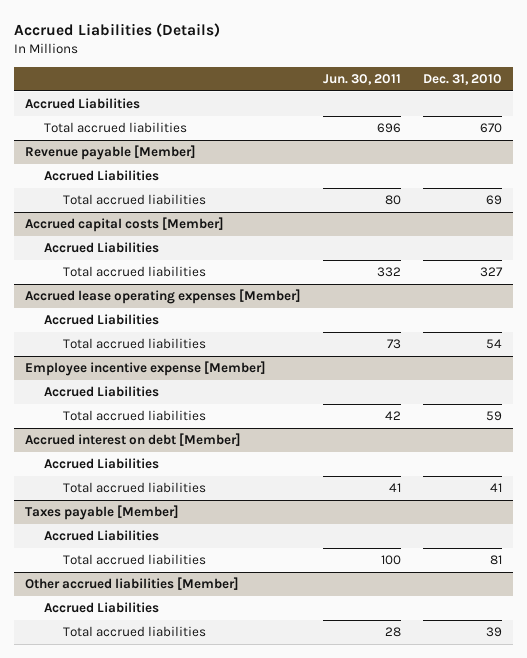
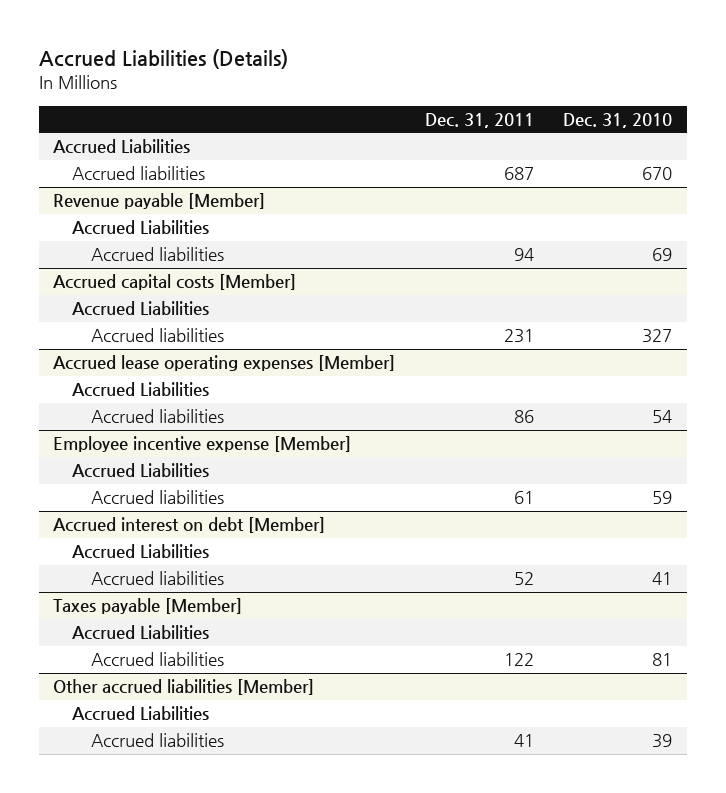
- | Jun. 30, 2011 | Dec. 31, 2010
+ | Dec. 31, 2011 | Dec. 31, 2010
- Total accrued liabilities | 696 | 670
+ Accrued liabilities | 687 | 670
@ Revenue payable [Member]
- Total accrued liabilities | 80 | 69
+ Accrued liabilities | 94 | 69
@ Accrued capital costs [Member]
- Total accrued liabilities | 332 | 327
+ Accrued liabilities | 231 | 327
@ Accrued lease operating expenses [Member]
- Total accrued liabilities | 73 | 54
+ Accrued liabilities | 86 | 54
@ Employee incentive expense [Member]
- Total accrued liabilities | 42 | 59
+ Accrued liabilities | 61 | 59
@ Accrued interest on debt [Member]
- Total accrued liabilities | 41 | 41
+ Accrued liabilities | 52 | 41
@ Taxes payable [Member]
- Total accrued liabilities | 100 | 81
+ Accrued liabilities | 122 | 81
@ Other accrued liabilities [Member]
- Total accrued liabilities | 28 | 39
+ Accrued liabilities | 41 | 39

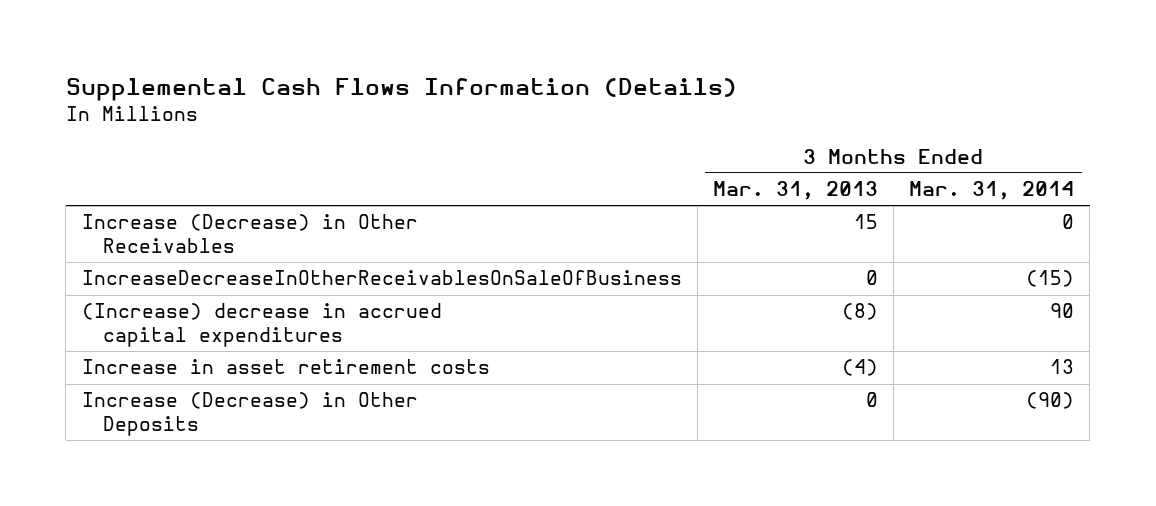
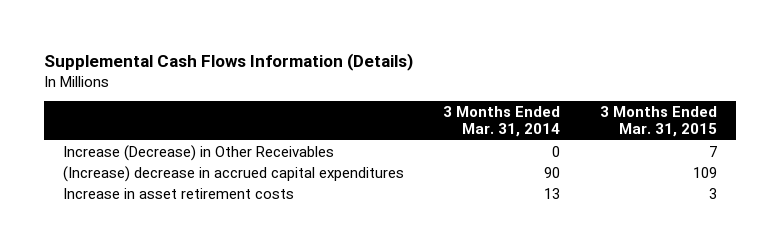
- | 3 Months Ended Mar. 31, 2013 | 3 Months Ended Mar. 31, 2014
+ | 3 Months Ended Mar. 31, 2014 | 3 Months Ended Mar. 31, 2015
- IncreaseDecreaseInOtherReceivablesOnSaleOfBusiness | 0 | (15)
- Increase (Decrease) in Other Deposits | 0 | (90)

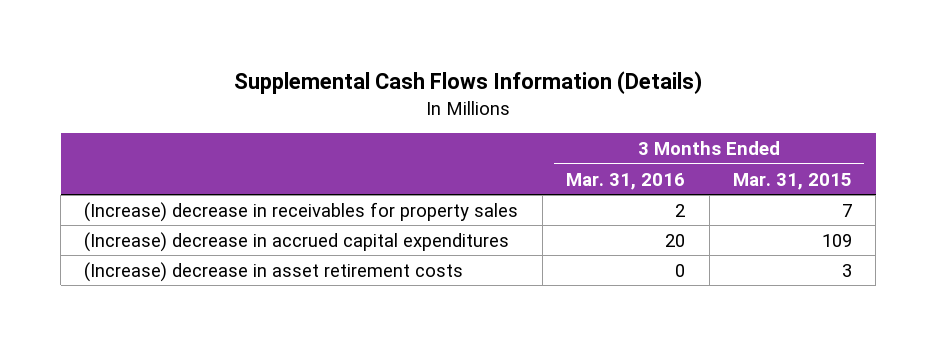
- | 3 Months Ended Mar. 31, 2014 | 3 Months Ended Mar. 31, 2015
+ | 3 Months Ended Mar. 31, 2016 | 3 Months Ended Mar. 31, 2015
- Increase (Decrease) in Other Receivables | 0 | 7
+ (Increase) decrease in receivables for property sales | 2 | 7
- Increase in asset retirement costs | 13 | 3
+ (Increase) decrease in asset retirement costs | 0 | 3

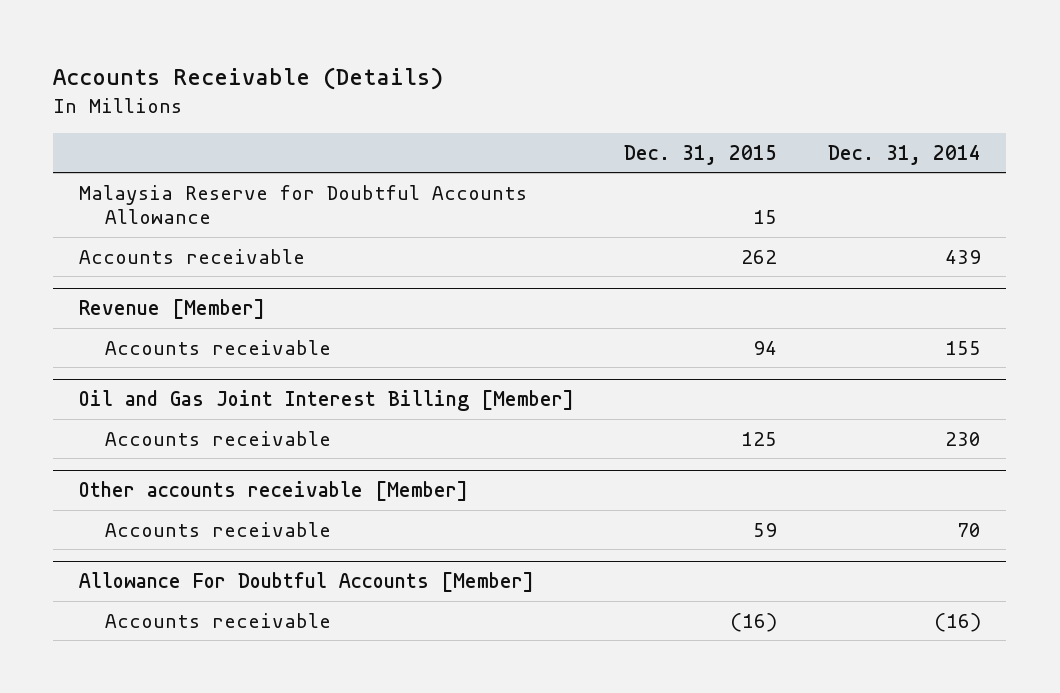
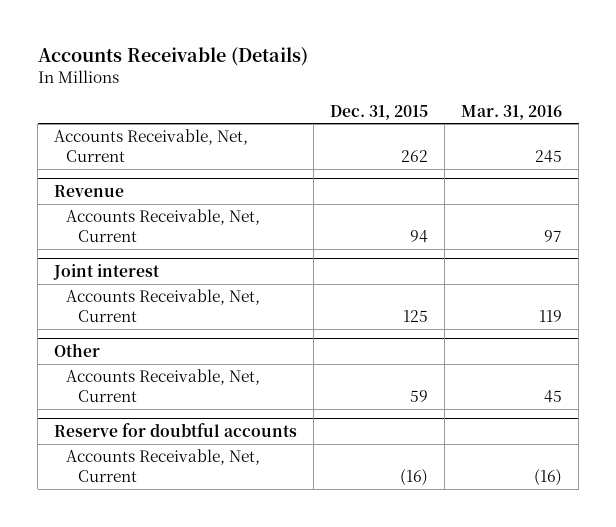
- | Dec. 31, 2015 | Dec. 31, 2014
+ | Dec. 31, 2015 | Mar. 31, 2016
- Malaysia Reserve for Doubtful Accounts Allowance | 15 |
- Accounts receivable | 262 | 439
- Revenue [Member]
- Accounts receivable | 94 | 155
- Oil and Gas Joint Interest Billing [Member]
- Accounts receivable | 125 | 230
- Other accounts receivable [Member]
- Accounts receivable | 59 | 70
- Allowance For Doubtful Accounts [Member]
- Accounts receivable | (16) | (16)
+ Accounts Receivable, Net, Current | 262 | 245
+ Revenue
+ Accounts Receivable, Net, Current | 94 | 97
+ Joint interest
+ Accounts Receivable, Net, Current | 125 | 119
+ Other
+ Accounts Receivable, Net, Current | 59 | 45
+ Reserve for doubtful accounts
+ Accounts Receivable, Net, Current | (16) | (16)

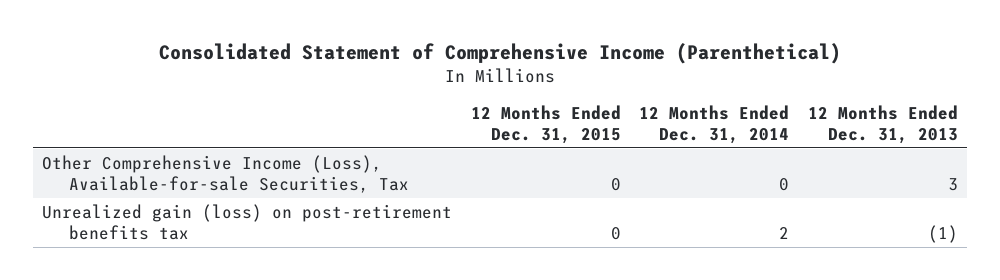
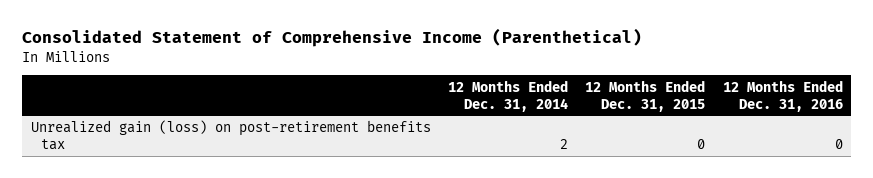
- | 12 Months Ended Dec. 31, 2015 | 12 Months Ended Dec. 31, 2014 | 12 Months Ended Dec. 31, 2013
+ | 12 Months Ended Dec. 31, 2014 | 12 Months Ended Dec. 31, 2015 | 12 Months Ended Dec. 31, 2016
- Other Comprehensive Income (Loss), Available-for-sale Securities, Tax | 0 | 0 | 3

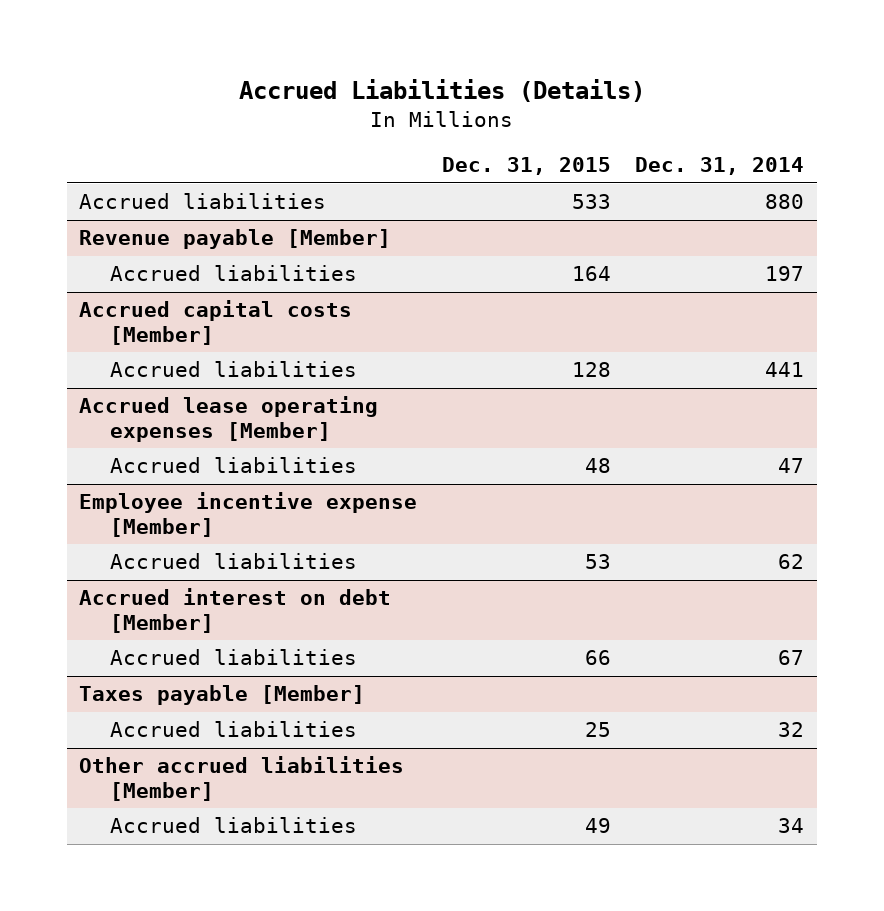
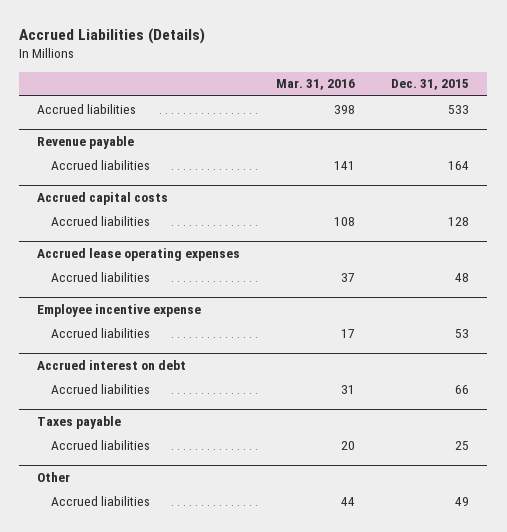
- | Dec. 31, 2015 | Dec. 31, 2014
+ | Mar. 31, 2016 | Dec. 31, 2015
- Revenue payable [Member]
+ Revenue payable
- Accrued capital costs [Member]
+ Accrued capital costs
- Accrued lease operating expenses [Member]
+ Accrued lease operating expenses
- Employee incentive expense [Member]
+ Employee incentive expense
- Accrued interest on debt [Member]
+ Accrued interest on debt
- Taxes payable [Member]
+ Taxes payable
- Other accrued liabilities [Member]
+ Other

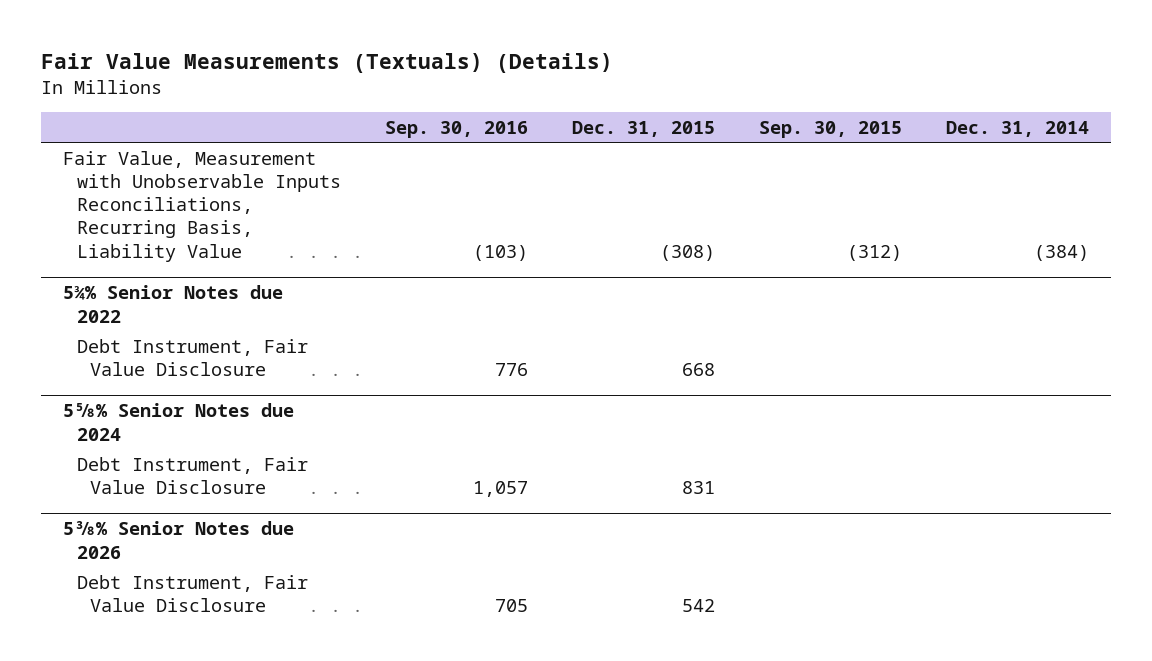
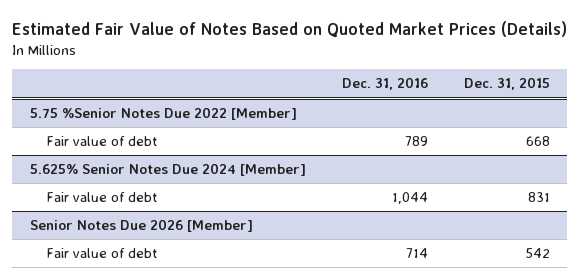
- Fair Value Measurements (Textuals) (Details)
+ Estimated Fair Value of Notes Based on Quoted Market Prices (Details)
- | Sep. 30, 2016 | Dec. 31, 2015 | Sep. 30, 2015 | Dec. 31, 2014
+ | Dec. 31, 2016 | Dec. 31, 2015
- Fair Value, Measurement with Unobservable Inputs Reconciliations, Recurring Basis, Liability Value | (103) | (308) | (312) | (384)
- 5¾% Senior Notes due 2022
- Debt Instrument, Fair Value Disclosure | 776 | 668 | |
- 5⅝% Senior Notes due 2024
- Debt Instrument, Fair Value Disclosure | 1,057 | 831 | |
- 5⅜% Senior Notes due 2026
- Debt Instrument, Fair Value Disclosure | 705 | 542 | |
+ 5.75 %Senior Notes Due 2022 [Member]
+ Fair value of debt | 789 | 668
+ 5.625% Senior Notes Due 2024 [Member]
+ Fair value of debt | 1,044 | 831
+ Senior Notes Due 2026 [Member]
+ Fair value of debt | 714 | 542

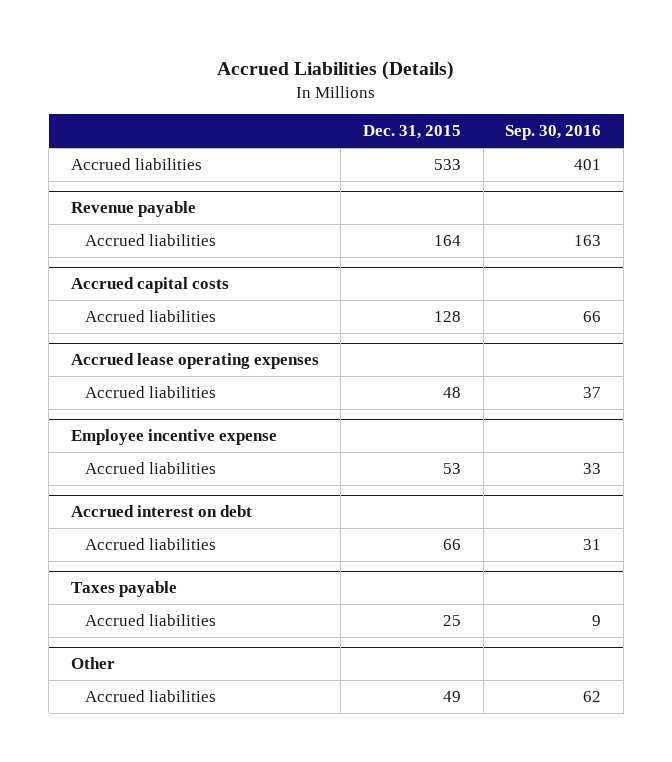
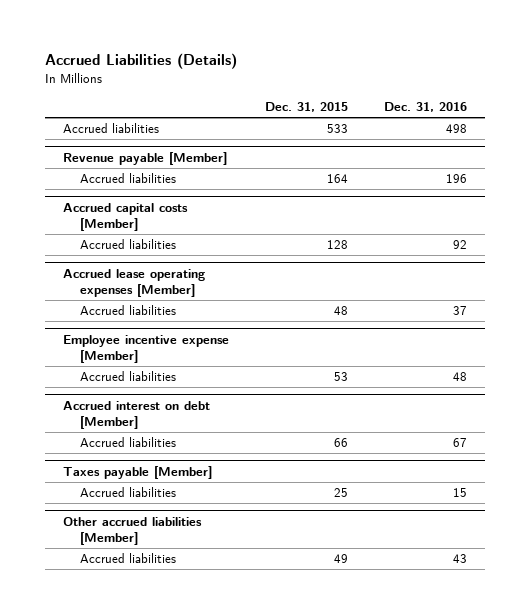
- | Dec. 31, 2015 | Sep. 30, 2016
+ | Dec. 31, 2015 | Dec. 31, 2016
- Revenue payable
+ Revenue payable [Member]
- Accrued capital costs
+ Accrued capital costs [Member]
- Accrued lease operating expenses
+ Accrued lease operating expenses [Member]
- Employee incentive expense
+ Employee incentive expense [Member]
- Accrued interest on debt
+ Accrued interest on debt [Member]
- Taxes payable
+ Taxes payable [Member]
- Other
+ Other accrued liabilities [Member]

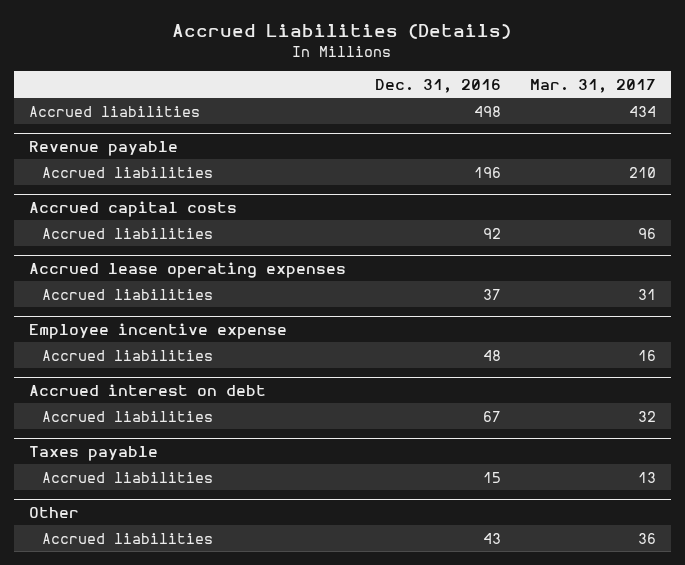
- | Dec. 31, 2015 | Dec. 31, 2016
+ | Dec. 31, 2016 | Mar. 31, 2017
- Revenue payable [Member]
+ Revenue payable
- Accrued capital costs [Member]
+ Accrued capital costs
- Accrued lease operating expenses [Member]
+ Accrued lease operating expenses
- Employee incentive expense [Member]
+ Employee incentive expense
- Accrued interest on debt [Member]
+ Accrued interest on debt
- Taxes payable [Member]
+ Taxes payable
- Other accrued liabilities [Member]
+ Other

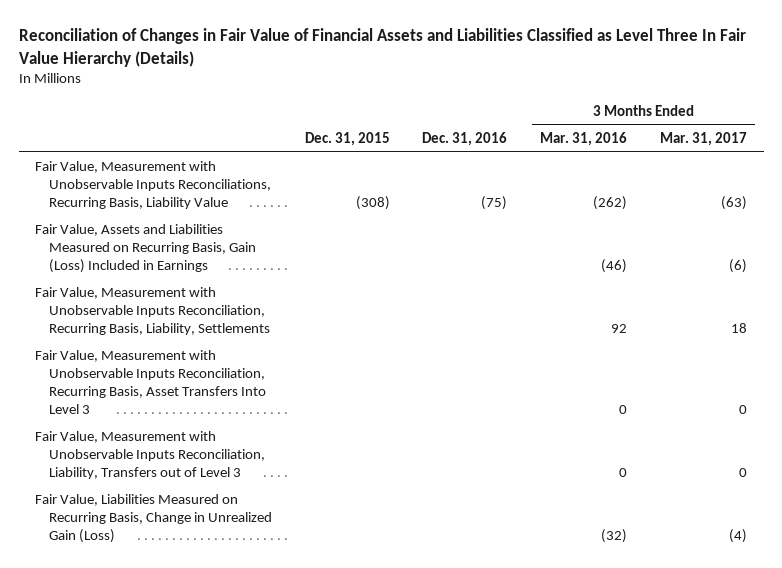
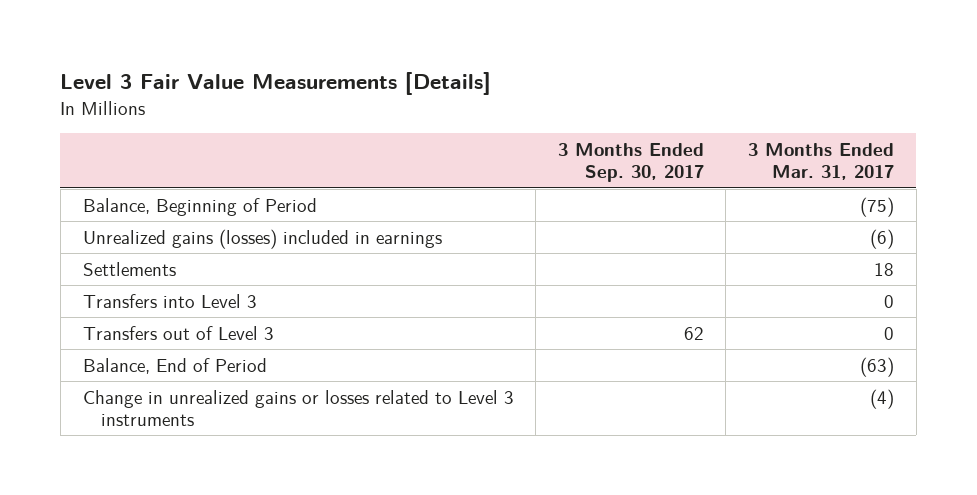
- Reconciliation of Changes in Fair Value of Financial Assets and Liabilities Classified as Level Three In Fair Value Hierarchy (Details)
+ Level 3 Fair Value Measurements [Details]
- | Dec. 31, 2015 | Dec. 31, 2016 | 3 Months Ended Mar. 31, 2016 | 3 Months Ended Mar. 31, 2017
+ | 3 Months Ended Sep. 30, 2017 | 3 Months Ended Mar. 31, 2017
- Fair Value, Measurement with Unobservable Inputs Reconciliations, Recurring Basis, Liability Value | (308) | (75) | (262) | (63)
- Fair Value, Assets and Liabilities Measured on Recurring Basis, Gain (Loss) Included in Earnings | | | (46) | (6)
- Fair Value, Measurement with Unobservable Inputs Reconciliation, Recurring Basis, Liability, Settlements | | | 92 | 18
- Fair Value, Measurement with Unobservable Inputs Reconciliation, Recurring Basis, Asset Transfers Into Level 3 | | | 0 | 0
- Fair Value, Measurement with Unobservable Inputs Reconciliation, Liability, Transfers out of Level 3 | | | 0 | 0
- Fair Value, Liabilities Measured on Recurring Basis, Change in Unrealized Gain (Loss) | | | (32) | (4)
+ Balance, Beginning of Period | | (75)
+ Unrealized gains (losses) included in earnings | | (6)
+ Settlements | | 18
+ Transfers into Level 3 | | 0
+ Transfers out of Level 3 | 62 | 0
+ Balance, End of Period | | (63)
+ Change in unrealized gains or losses related to Level 3 instruments | | (4)

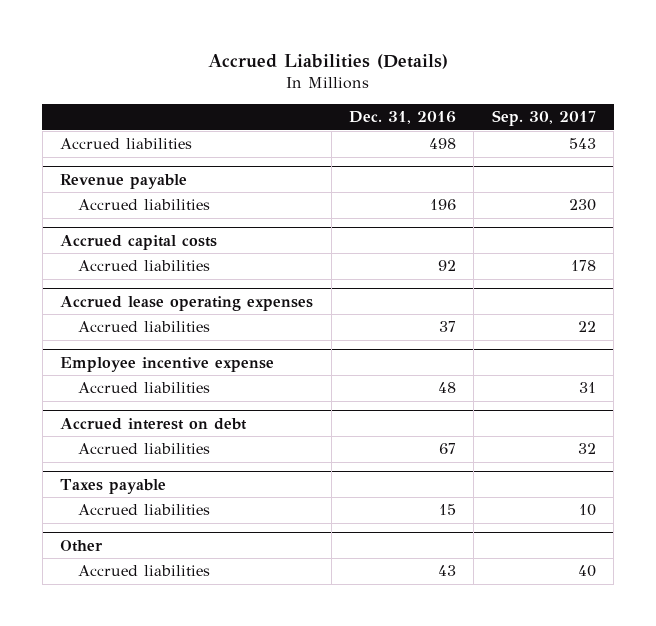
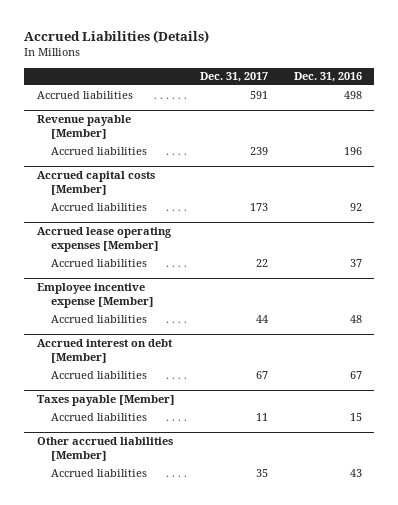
- | Dec. 31, 2016 | Sep. 30, 2017
+ | Dec. 31, 2017 | Dec. 31, 2016
- Revenue payable
+ Revenue payable [Member]
- Accrued capital costs
+ Accrued capital costs [Member]
- Accrued lease operating expenses
+ Accrued lease operating expenses [Member]
- Employee incentive expense
+ Employee incentive expense [Member]
- Accrued interest on debt
+ Accrued interest on debt [Member]
- Taxes payable
+ Taxes payable [Member]
- Other
+ Other accrued liabilities [Member]

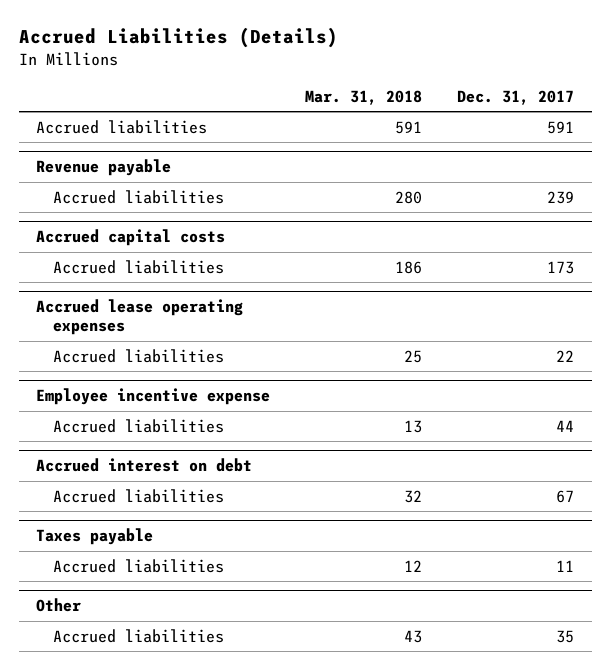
- | Dec. 31, 2017 | Dec. 31, 2016
+ | Mar. 31, 2018 | Dec. 31, 2017
- Revenue payable [Member]
+ Revenue payable
- Accrued capital costs [Member]
+ Accrued capital costs
- Accrued lease operating expenses [Member]
+ Accrued lease operating expenses
- Employee incentive expense [Member]
+ Employee incentive expense
- Accrued interest on debt [Member]
+ Accrued interest on debt
- Taxes payable [Member]
+ Taxes payable
- Other accrued liabilities [Member]
+ Other

